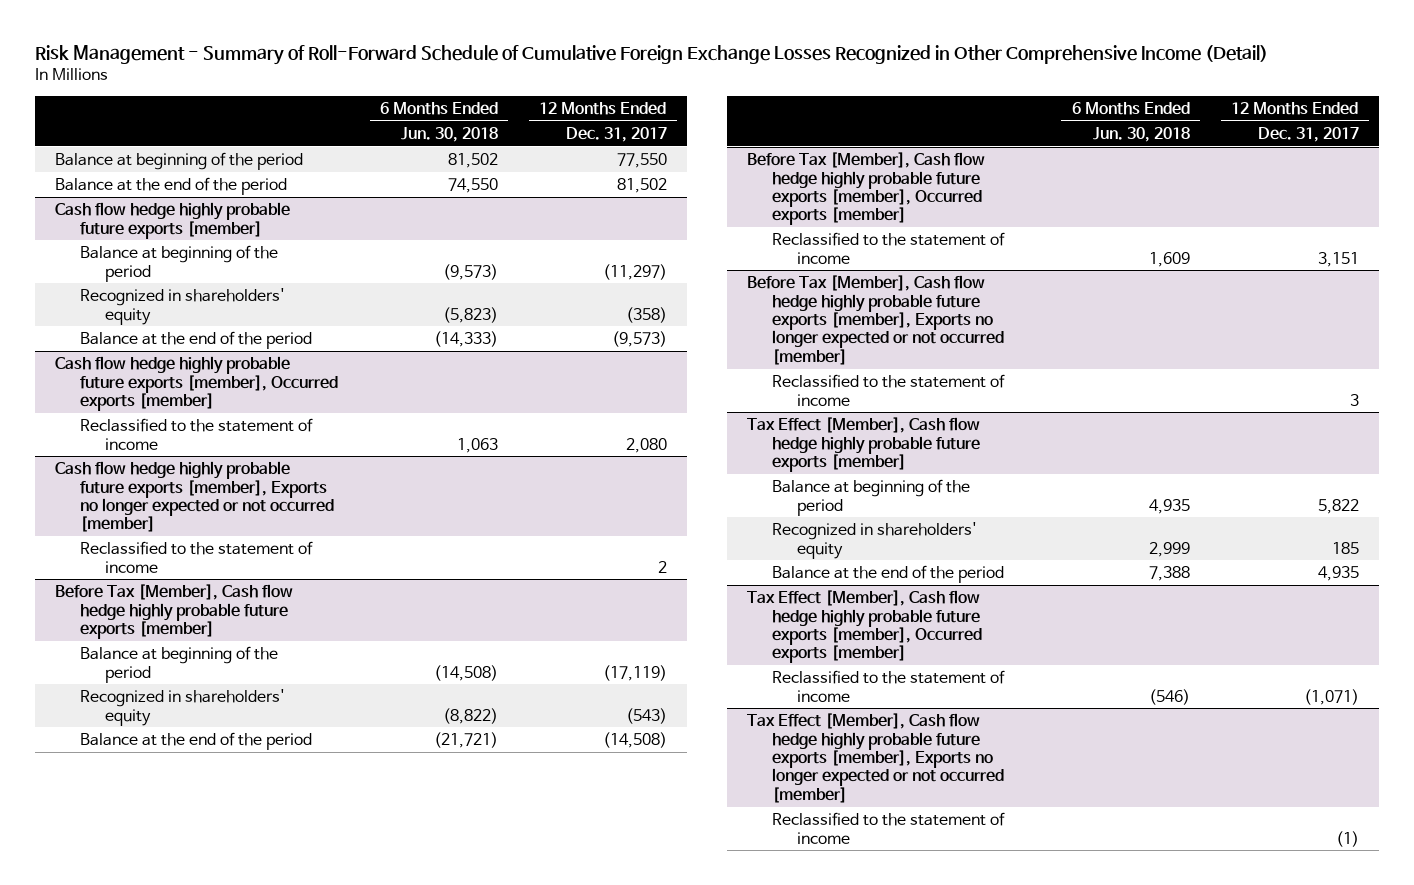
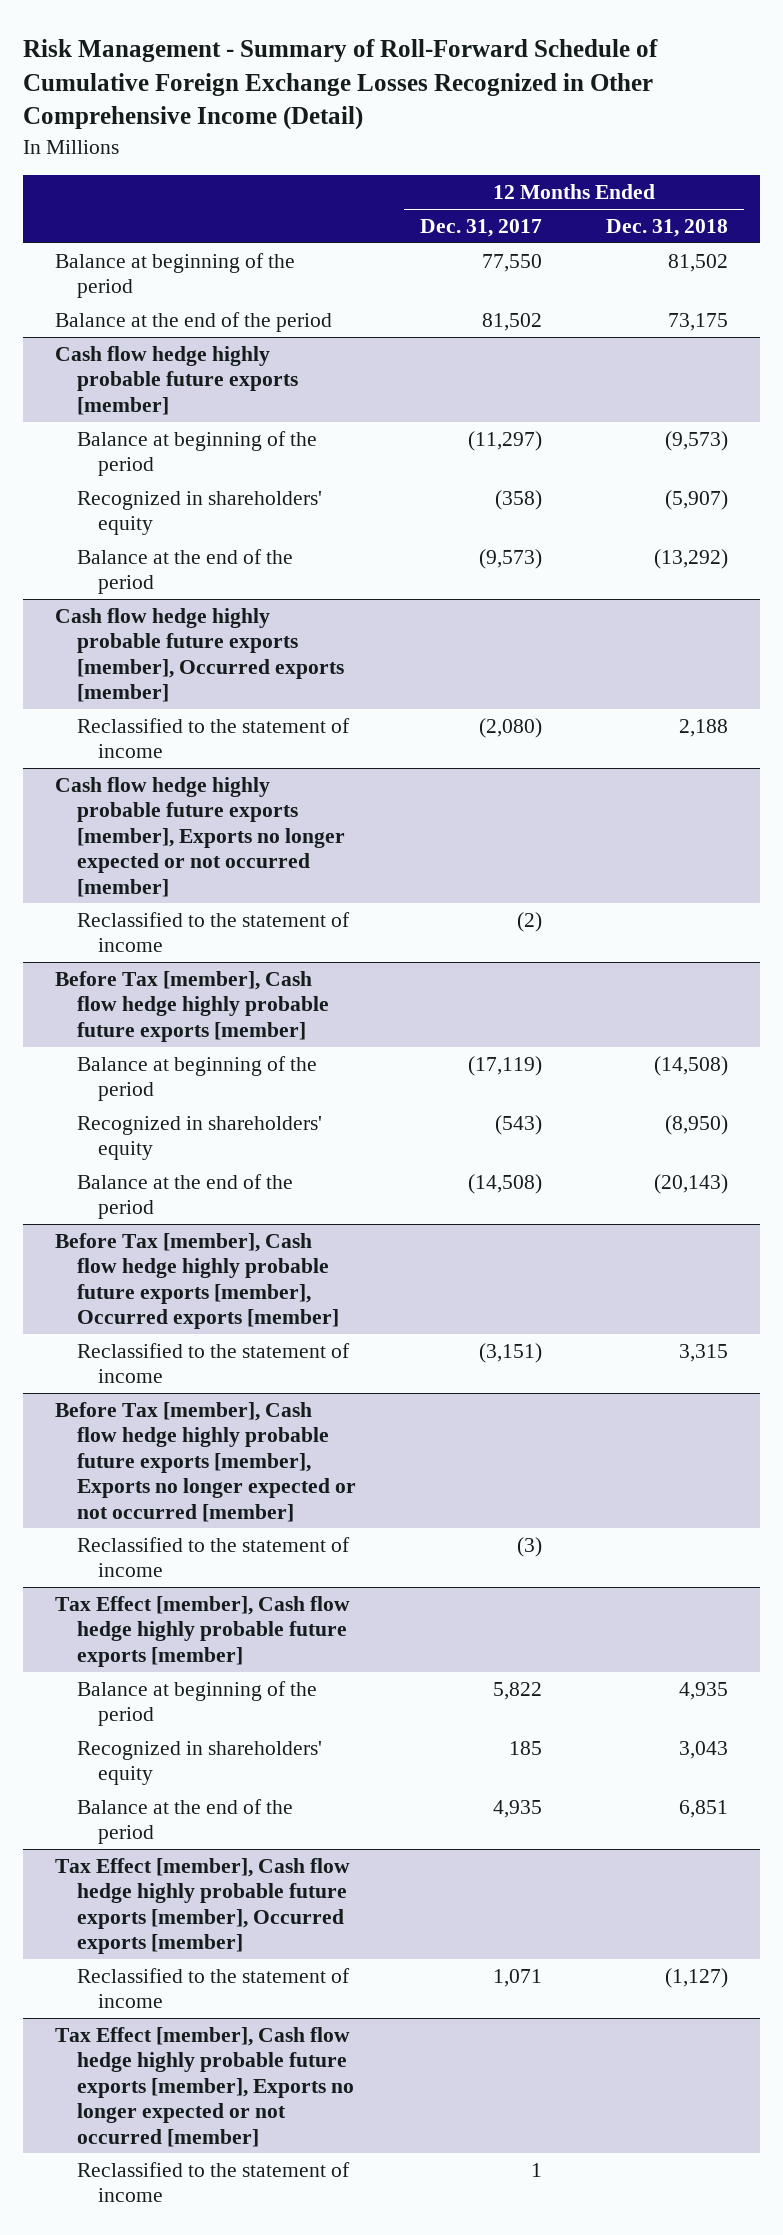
- | 6 Months Ended Jun. 30, 2018 | 12 Months Ended Dec. 31, 2017
+ | 12 Months Ended Dec. 31, 2017 | 12 Months Ended Dec. 31, 2018
@ Cash flow hedge highly probable future exports [member], Occurred exports [member]
- Reclassified to the statement of income | 1,063 | 2,080
+ Reclassified to the statement of income | (2,080) | 2,188
@ Cash flow hedge highly probable future exports [member], Exports no longer expected or not occurred [member]
- Reclassified to the statement of income | | 2
- Before Tax [Member], Cash flow hedge highly probable future exports [member]
@ Cash flow hedge highly probable future exports [member], Exports no longer expected or not occurred [member]
+ Reclassified to the statement of income | (2) |
+ Before Tax [member], Cash flow hedge highly probable future exports [member]
- Before Tax [Member], Cash flow hedge highly probable future exports [member], Occurred exports [member]
- Reclassified to the statement of income | 1,609 | 3,151
- Before Tax [Member], Cash flow hedge highly probable future exports [member], Exports no longer expected or not occurred [member]
- Reclassified to the statement of income | | 3
- Tax Effect [Member], Cash flow hedge highly probable future exports [member]
+ Before Tax [member], Cash flow hedge highly probable future exports [member], Occurred exports [member]
+ Reclassified to the statement of income | (3,151) | 3,315
+ Before Tax [member], Cash flow hedge highly probable future exports [member], Exports no longer expected or not occurred [member]
+ Reclassified to the statement of income | (3) |
+ Tax Effect [member], Cash flow hedge highly probable future exports [member]
- Tax Effect [Member], Cash flow hedge highly probable future exports [member], Occurred exports [member]
- Reclassified to the statement of income | (546) | (1,071)
- Tax Effect [Member], Cash flow hedge highly probable future exports [member], Exports no longer expected or not occurred [member]
- Reclassified to the statement of income | | (1)
+ Tax Effect [member], Cash flow hedge highly probable future exports [member], Occurred exports [member]
+ Reclassified to the statement of income | 1,071 | (1,127)
+ Tax Effect [member], Cash flow hedge highly probable future exports [member], Exports no longer expected or not occurred [member]
+ Reclassified to the statement of income | 1 |

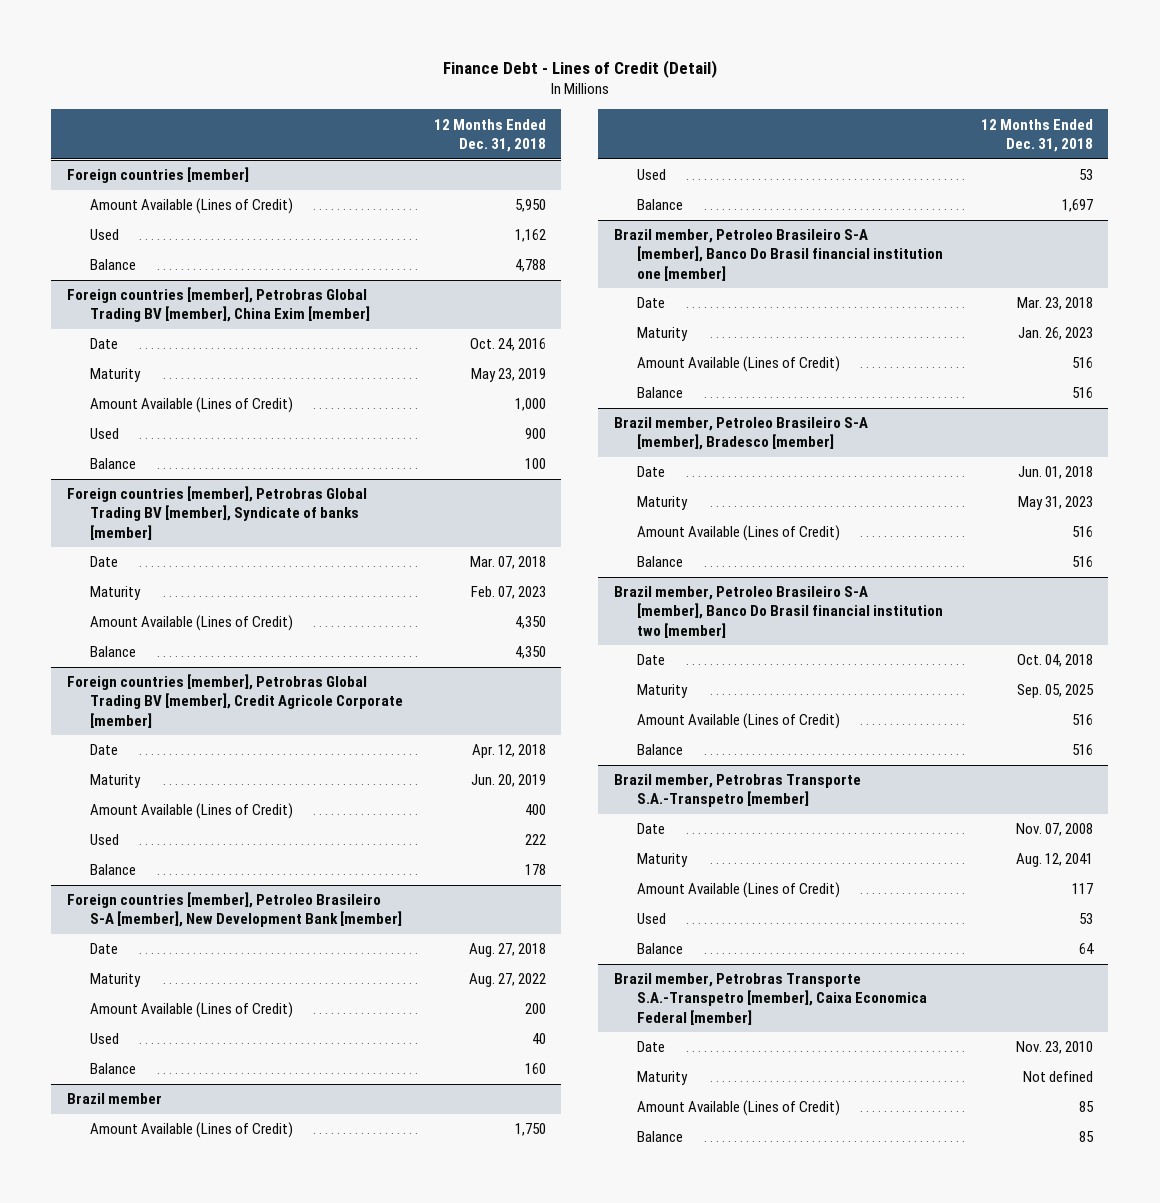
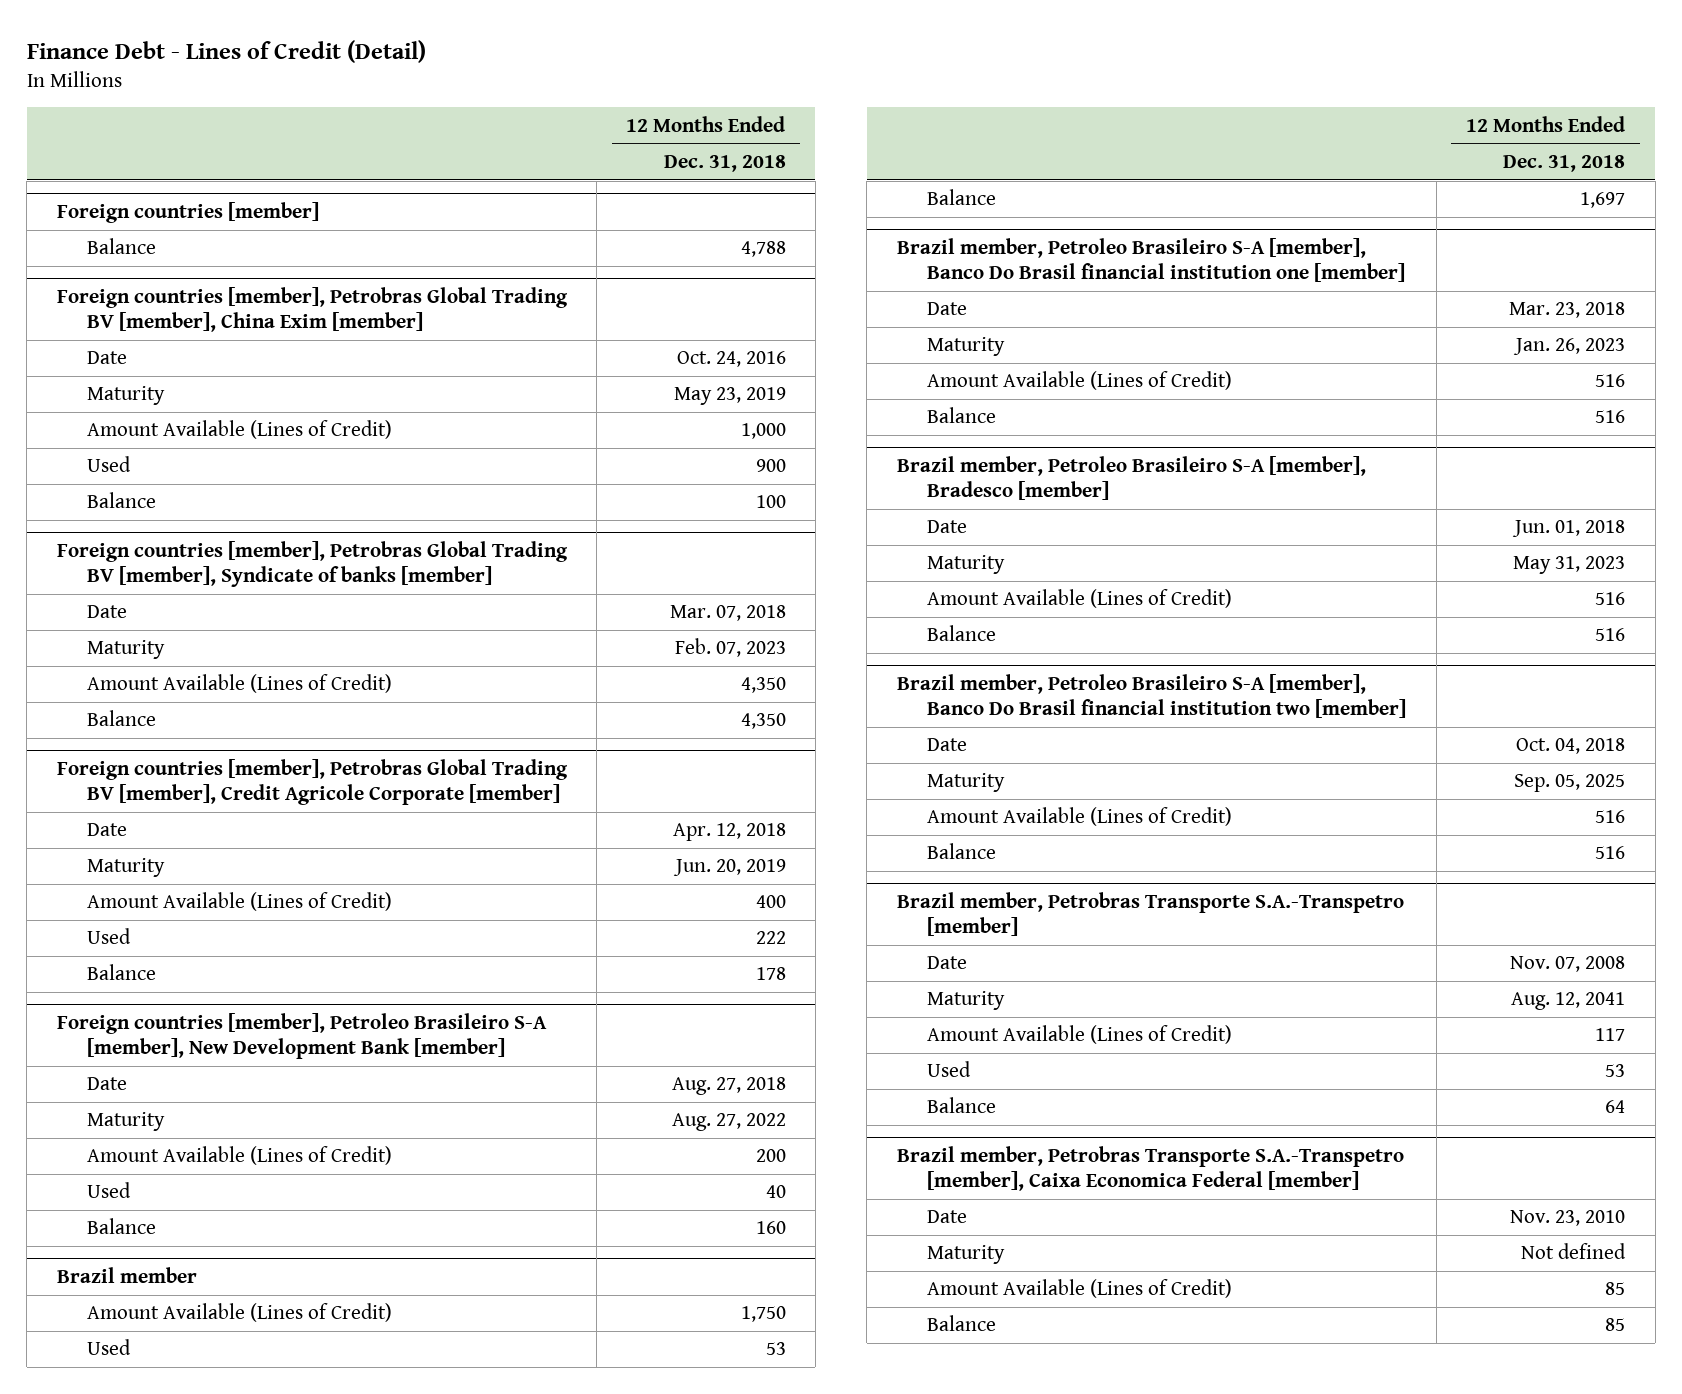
@ Foreign countries [member]
- Amount Available (Lines of Credit) | 5,950
- Used | 1,162

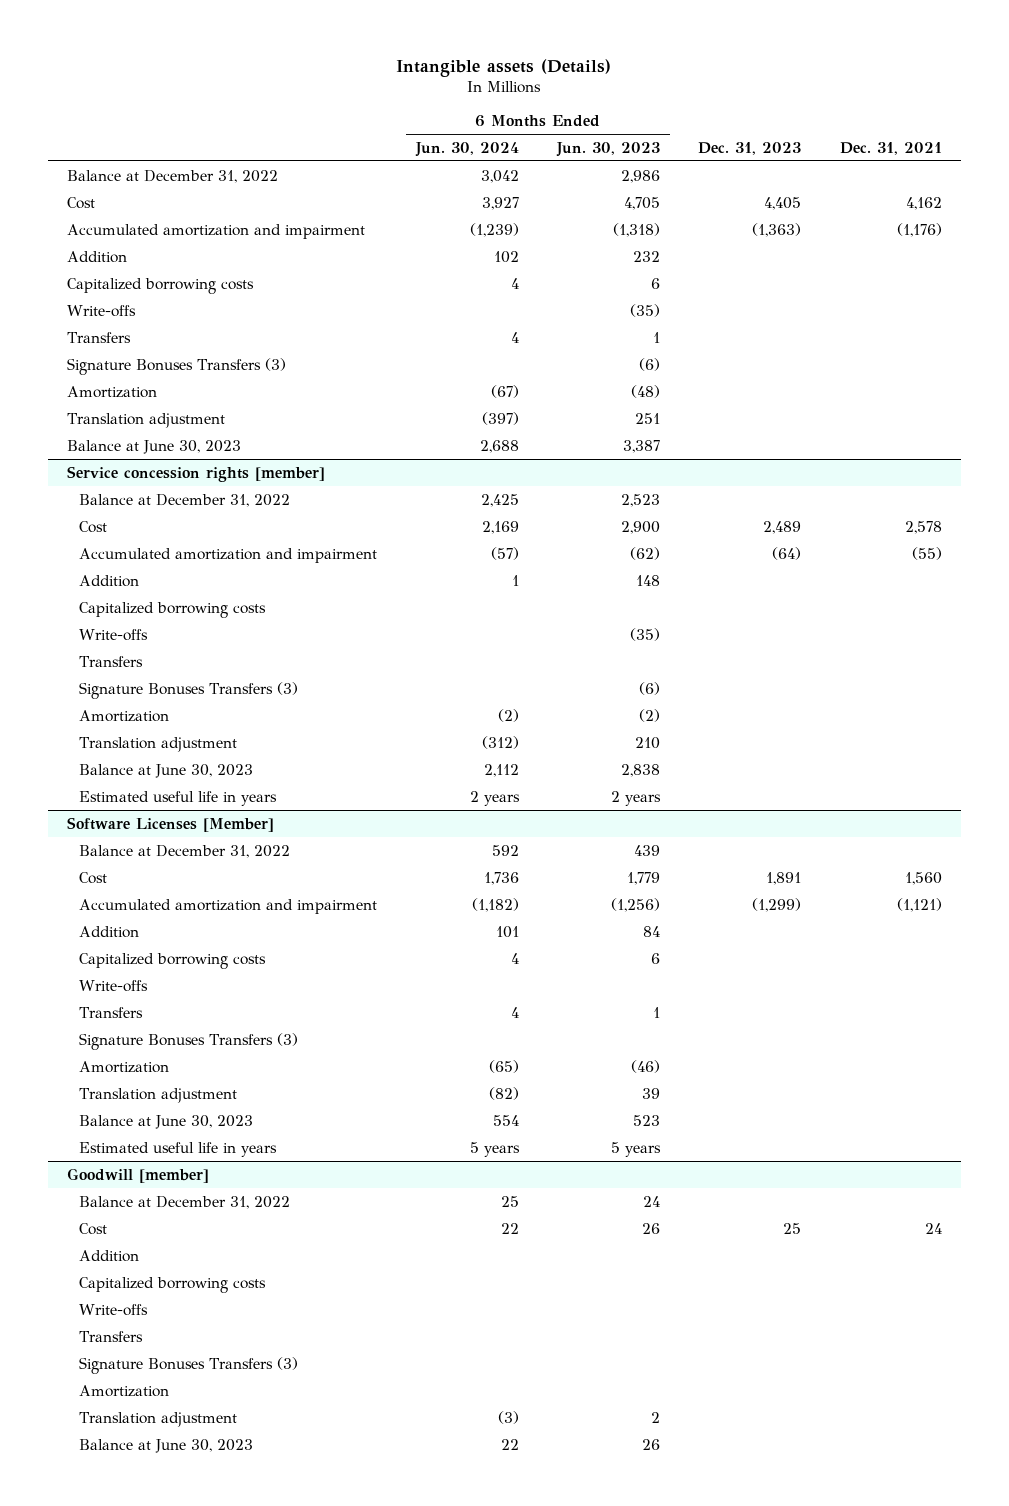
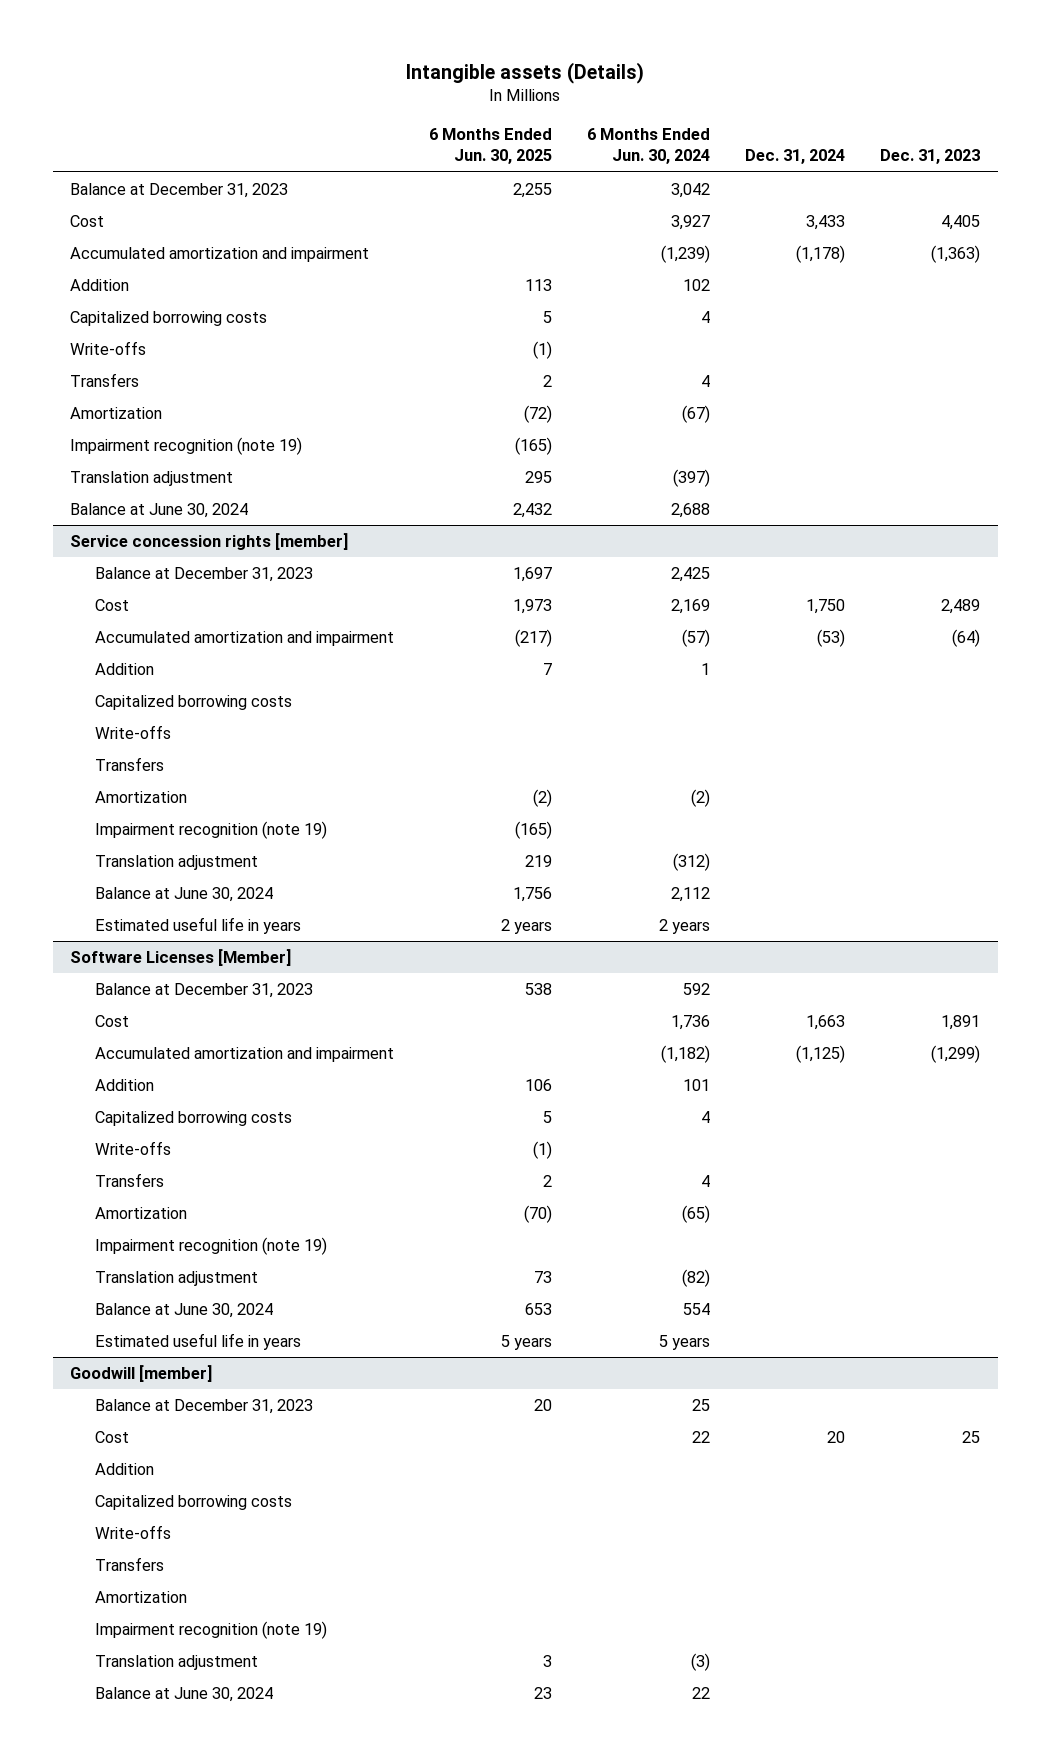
- | 6 Months Ended Jun. 30, 2024 | 6 Months Ended Jun. 30, 2023 | Dec. 31, 2023 | Dec. 31, 2021
+ | 6 Months Ended Jun. 30, 2025 | 6 Months Ended Jun. 30, 2024 | Dec. 31, 2024 | Dec. 31, 2023
- Balance at December 31, 2022 | 3,042 | 2,986 | |
+ Balance at December 31, 2023 | 2,255 | 3,042 | |
- Signature Bonuses Transfers (3) | | (6) | |
+ Impairment recognition (note 19) | (165) | | |
- Balance at June 30, 2023 | 2,688 | 3,387 | |
+ Balance at June 30, 2024 | 2,432 | 2,688 | |
@ Service concession rights [member]
- Balance at December 31, 2022 | 2,425 | 2,523 | |
+ Balance at December 31, 2023 | 1,697 | 2,425 | |
- Signature Bonuses Transfers (3) | | (6) | |
+ Impairment recognition (note 19) | (165) | | |
- Balance at June 30, 2023 | 2,112 | 2,838 | |
+ Balance at June 30, 2024 | 1,756 | 2,112 | |
@ Software Licenses [Member]
- Balance at December 31, 2022 | 592 | 439 | |
+ Balance at December 31, 2023 | 538 | 592 | |
- Signature Bonuses Transfers (3)
+ Impairment recognition (note 19)
- Balance at June 30, 2023 | 554 | 523 | |
+ Balance at June 30, 2024 | 653 | 554 | |
@ Goodwill [member]
- Balance at December 31, 2022 | 25 | 24 | |
+ Balance at December 31, 2023 | 20 | 25 | |
- Signature Bonuses Transfers (3)
+ Impairment recognition (note 19)
- Balance at June 30, 2023 | 22 | 26 | |
+ Balance at June 30, 2024 | 23 | 22 | |

